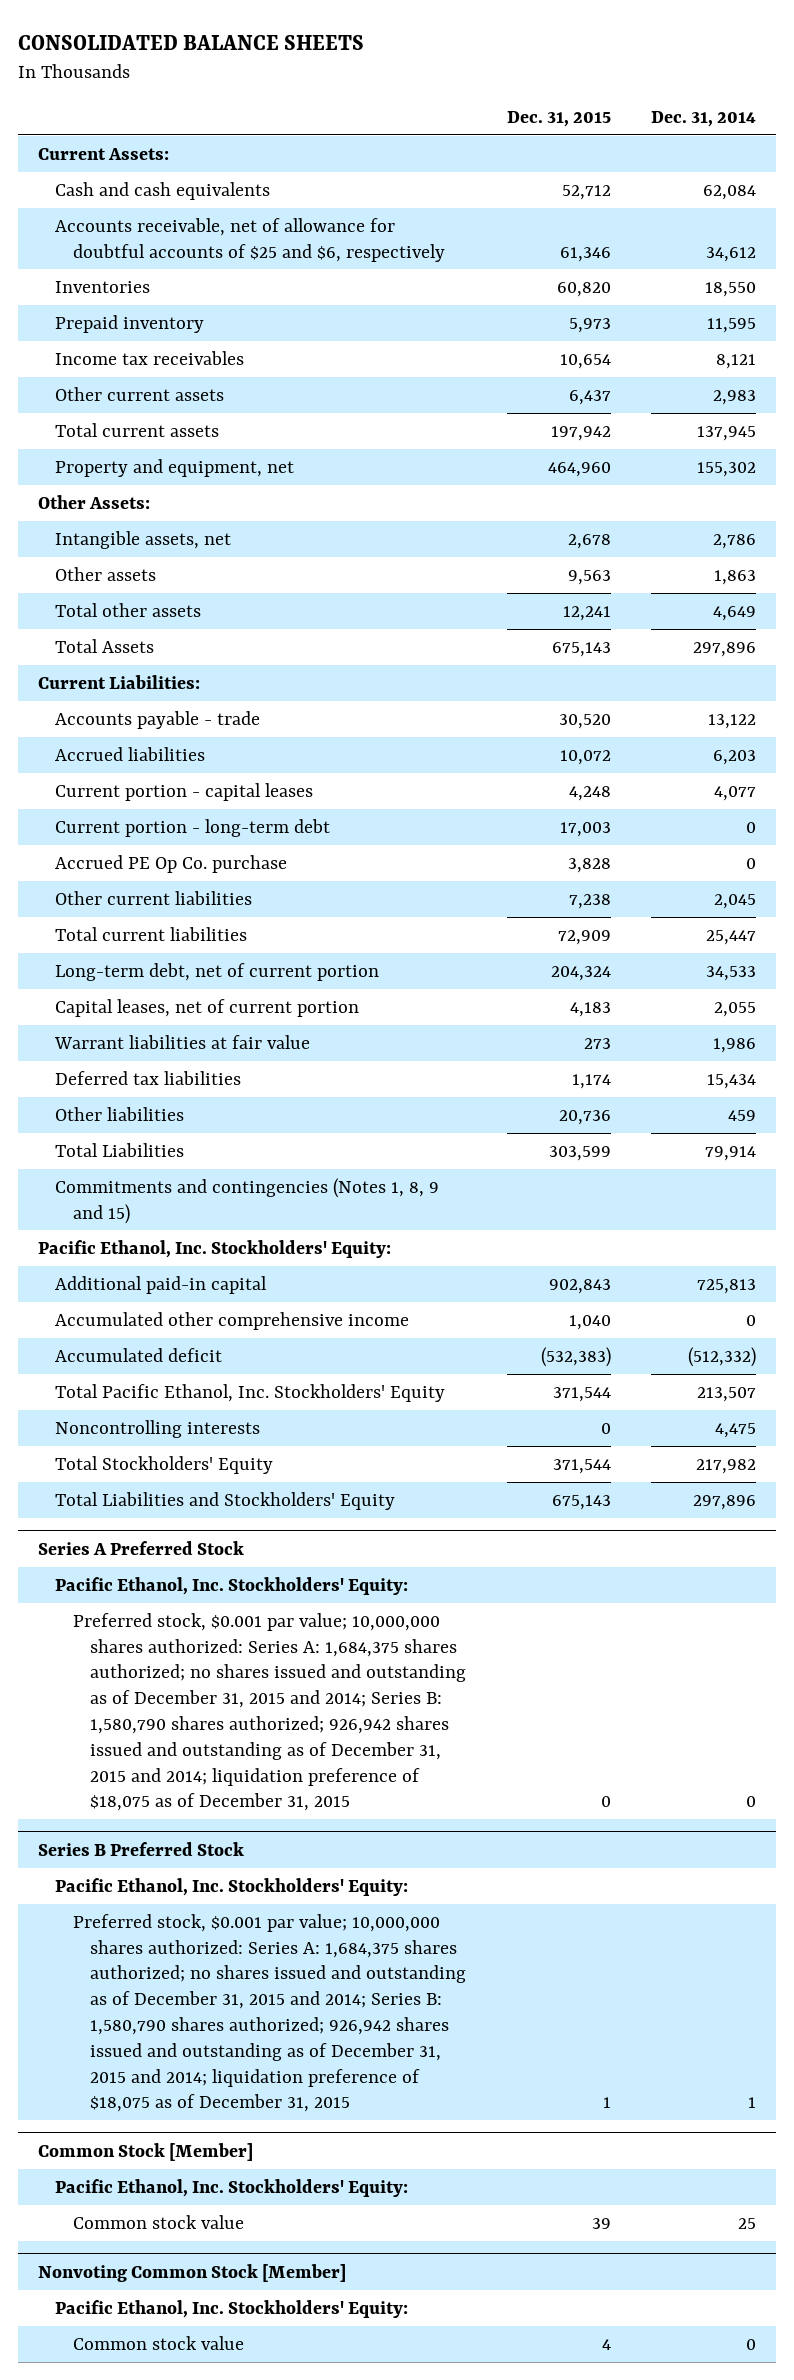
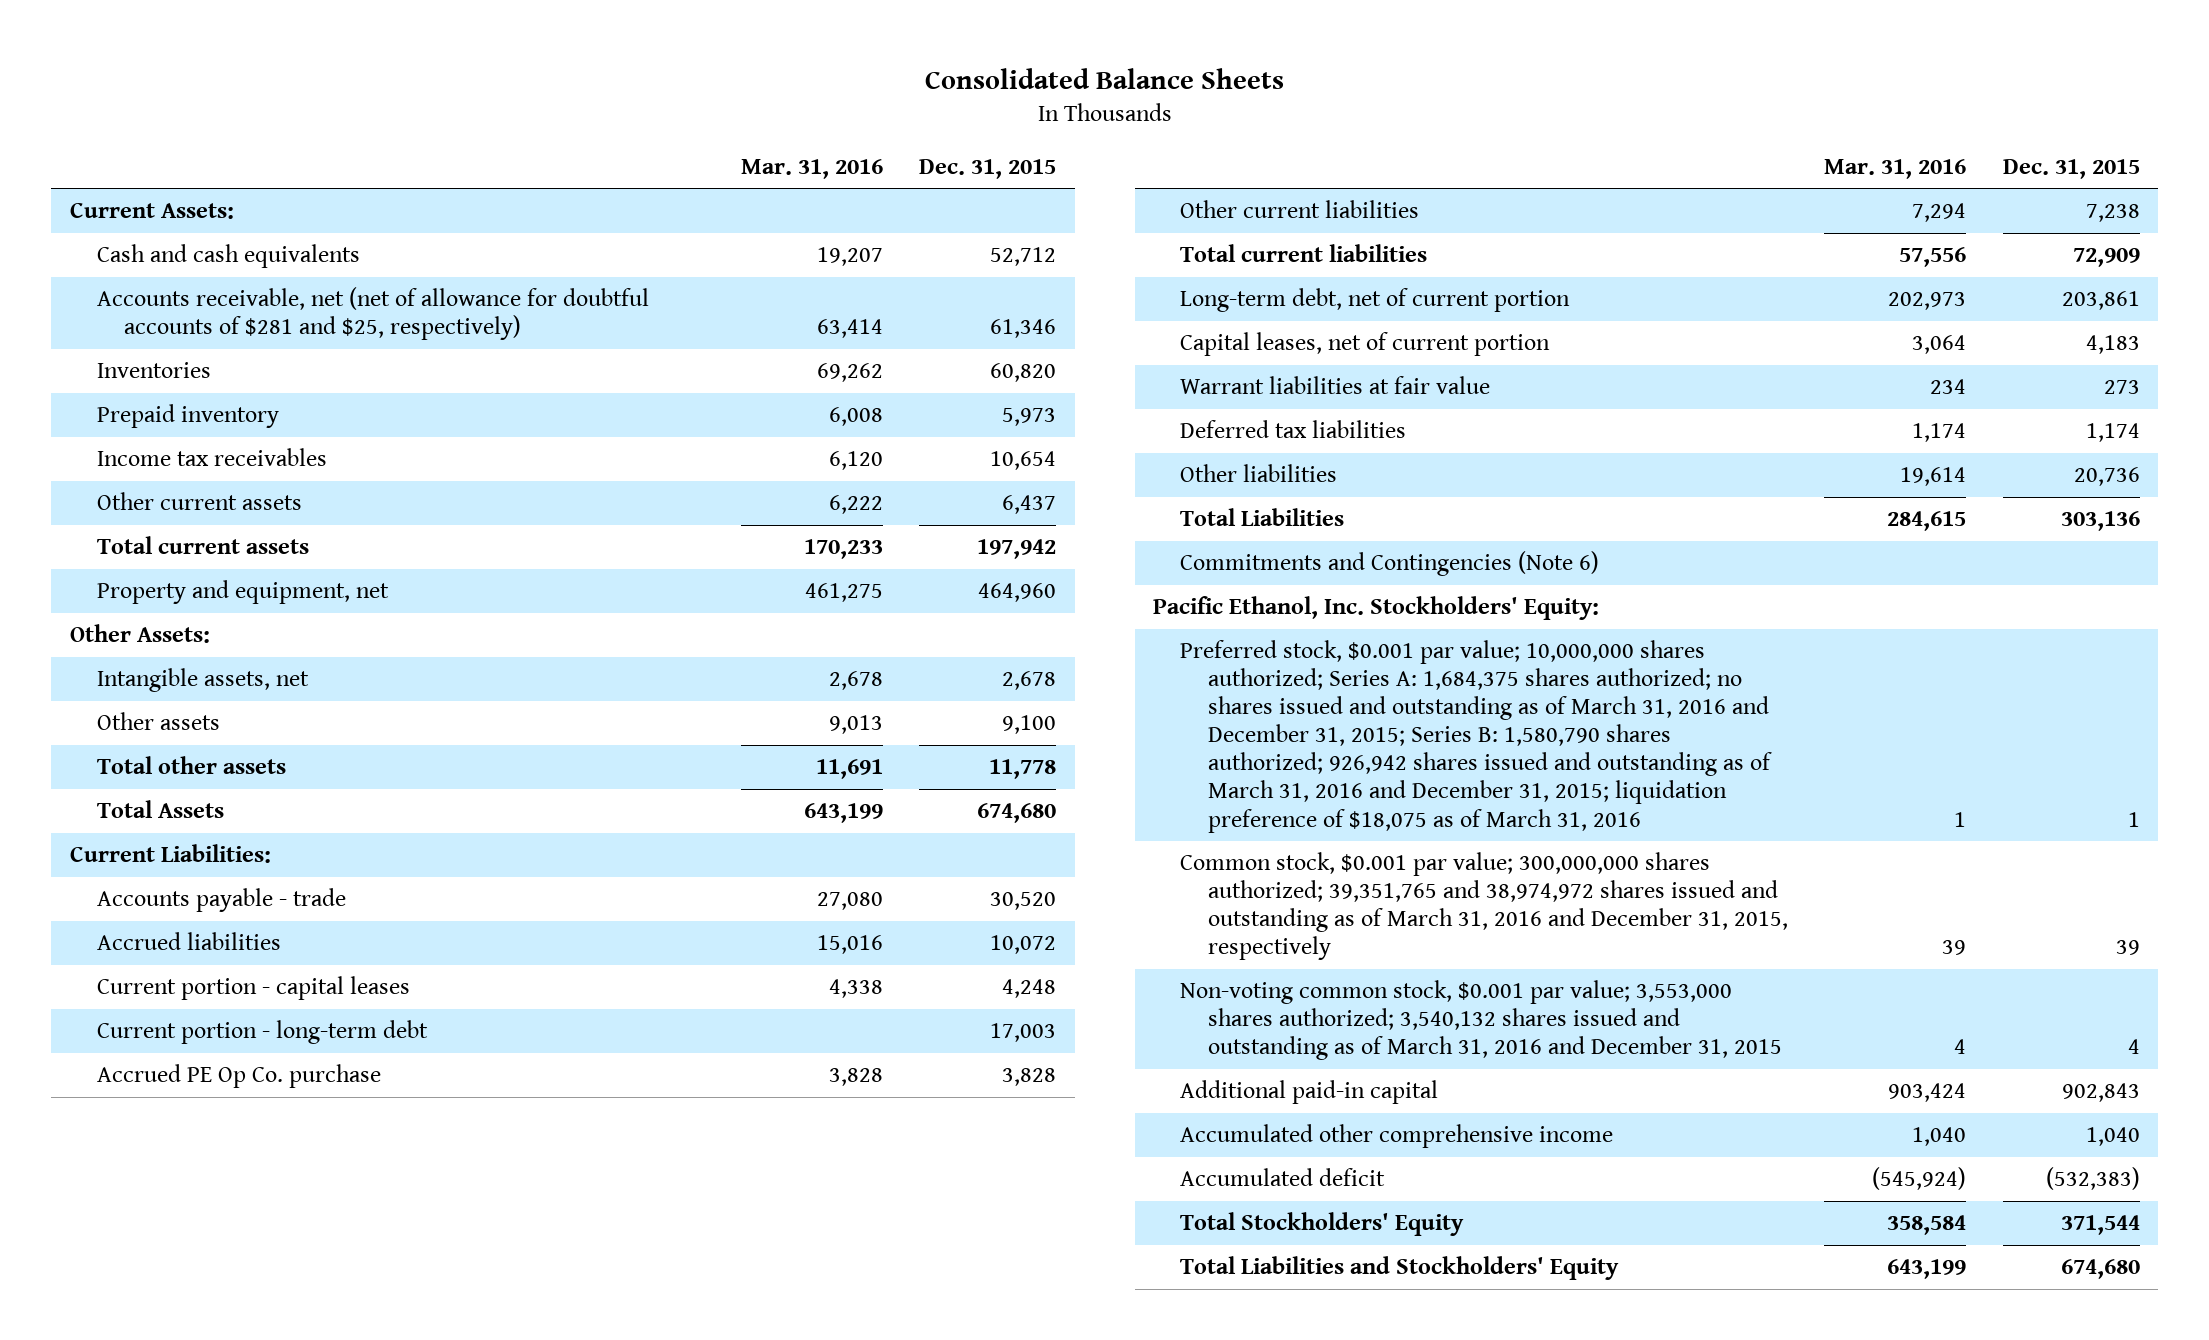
- CONSOLIDATED BALANCE SHEETS
+ Consolidated Balance Sheets
- | Dec. 31, 2015 | Dec. 31, 2014
+ | Mar. 31, 2016 | Dec. 31, 2015
- Accounts receivable, net of allowance for doubtful accounts of $25 and $6, respectively | 61,346 | 34,612
+ Accounts receivable, net (net of allowance for doubtful accounts of $281 and $25, respectively) | 63,414 | 61,346
- Other assets | 9,563 | 1,863
- Total other assets | 12,241 | 4,649
- Total Assets | 675,143 | 297,896
+ Other assets | 9,013 | 9,100
+ Total other assets | 11,691 | 11,778
+ Total Assets | 643,199 | 674,680
- Long-term debt, net of current portion | 204,324 | 34,533
+ Long-term debt, net of current portion | 202,973 | 203,861
- Total Liabilities | 303,599 | 79,914
- Commitments and contingencies (Notes 1, 8, 9 and 15)
+ Total Liabilities | 284,615 | 303,136
+ Commitments and Contingencies (Note 6)
+ Preferred stock, $0.001 par value; 10,000,000 shares authorized; Series A: 1,684,375 shares authorized; no shares issued and outstanding as of March 31, 2016 and December 31, 2015; Series B: 1,580,790 shares authorized; 926,942 shares issued and outstanding as of March 31, 2016 and December 31, 2015; liquidation preference of $18,075 as of March 31, 2016 | 1 | 1
+ Common stock, $0.001 par value; 300,000,000 shares authorized; 39,351,765 and 38,974,972 shares issued and outstanding as of March 31, 2016 and December 31, 2015, respectively | 39 | 39
+ Non-voting common stock, $0.001 par value; 3,553,000 shares authorized; 3,540,132 shares issued and outstanding as of March 31, 2016 and December 31, 2015 | 4 | 4
- Total Pacific Ethanol, Inc. Stockholders' Equity | 371,544 | 213,507
- Noncontrolling interests | 0 | 4,475
- Total Liabilities and Stockholders' Equity | 675,143 | 297,896
- Series A Preferred Stock
- Pacific Ethanol, Inc. Stockholders' Equity:
- Preferred stock, $0.001 par value; 10,000,000 shares authorized: Series A: 1,684,375 shares authorized; no shares issued and outstanding as of December 31, 2015 and 2014; Series B: 1,580,790 shares authorized; 926,942 shares issued and outstanding as of December 31, 2015 and 2014; liquidation preference of $18,075 as of December 31, 2015 | 0 | 0
- Series B Preferred Stock
- Pacific Ethanol, Inc. Stockholders' Equity:
- Preferred stock, $0.001 par value; 10,000,000 shares authorized: Series A: 1,684,375 shares authorized; no shares issued and outstanding as of December 31, 2015 and 2014; Series B: 1,580,790 shares authorized; 926,942 shares issued and outstanding as of December 31, 2015 and 2014; liquidation preference of $18,075 as of December 31, 2015 | 1 | 1
- Common Stock [Member]
- Pacific Ethanol, Inc. Stockholders' Equity:
- Common stock value | 39 | 25
- Nonvoting Common Stock [Member]
- Pacific Ethanol, Inc. Stockholders' Equity:
- Common stock value | 4 | 0
+ Total Liabilities and Stockholders' Equity | 643,199 | 674,680

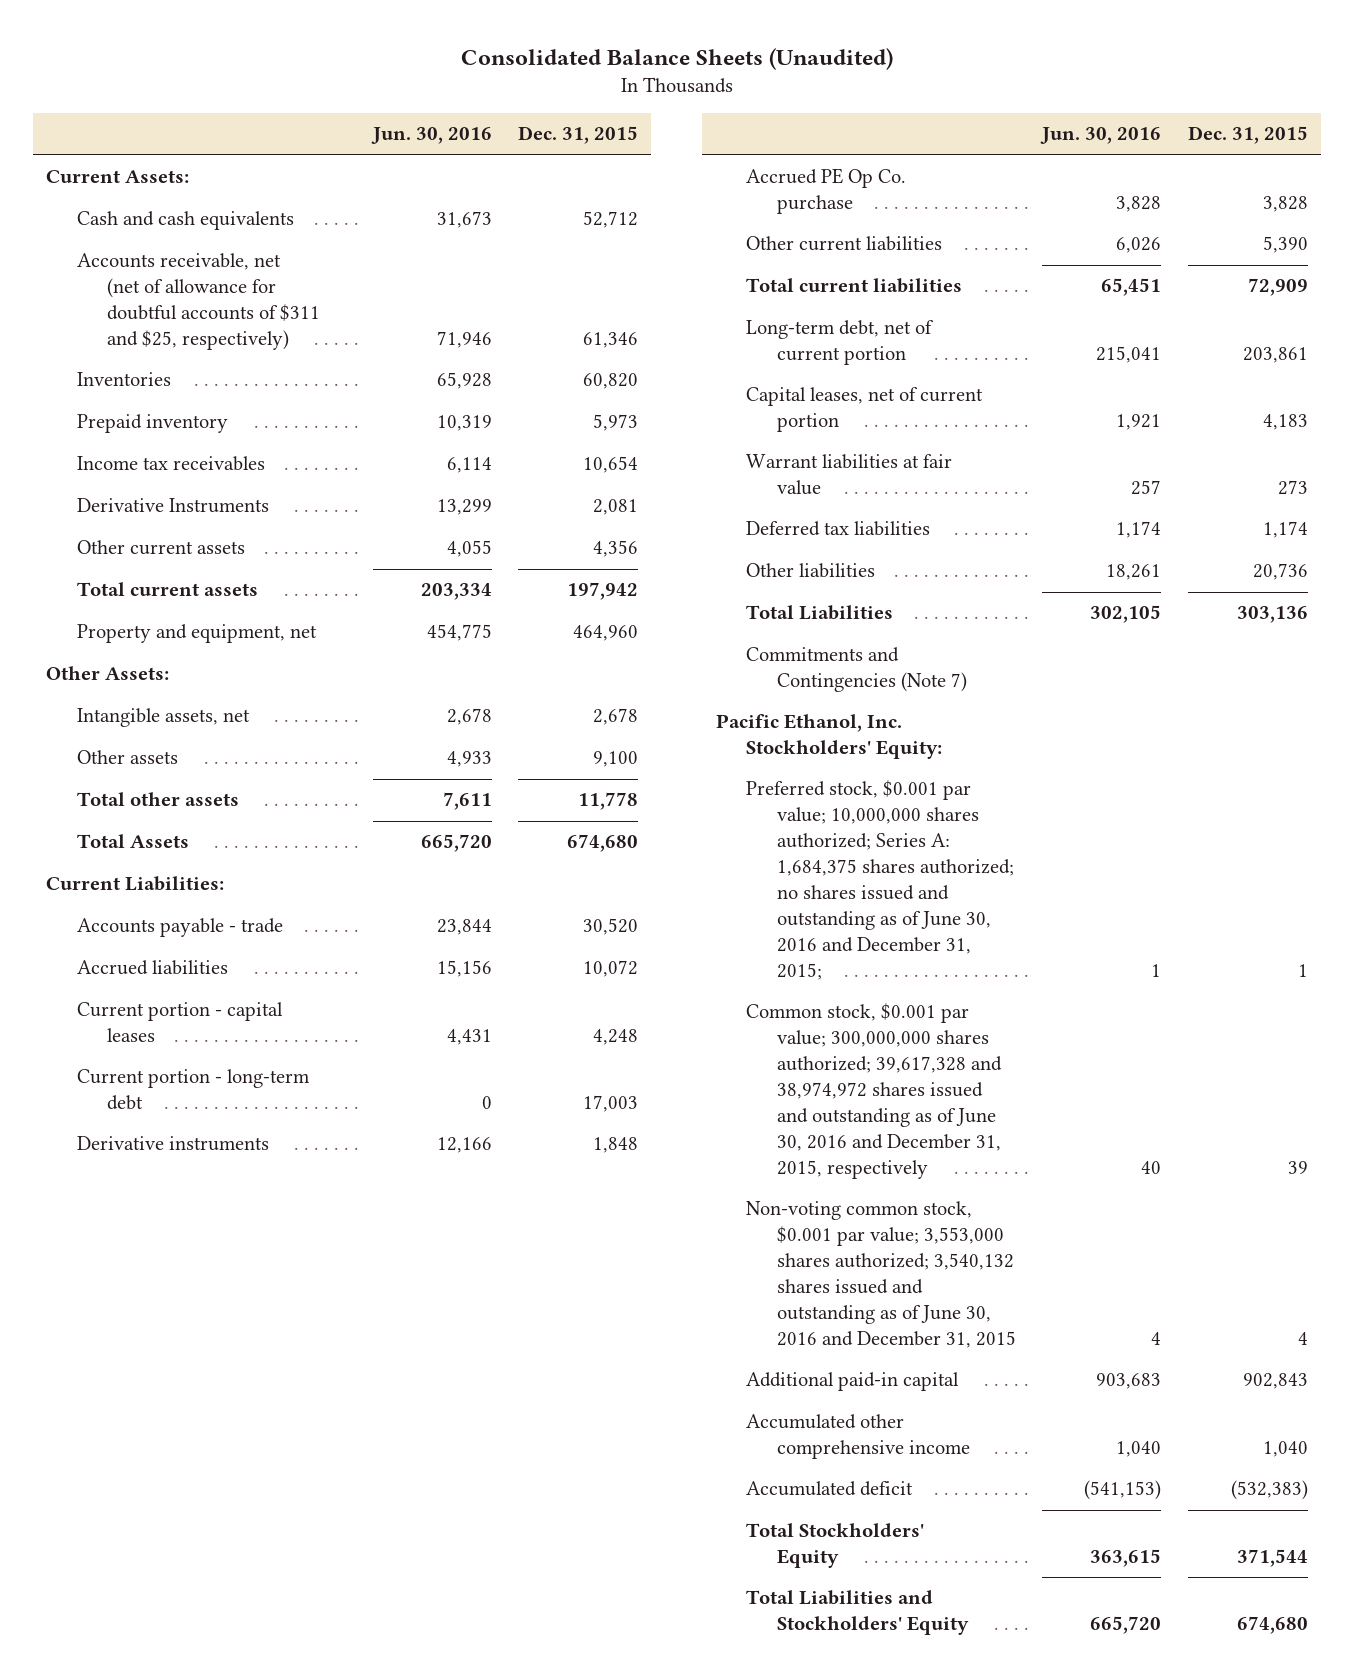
- Consolidated Balance Sheets
+ Consolidated Balance Sheets (Unaudited)
- | Mar. 31, 2016 | Dec. 31, 2015
+ | Jun. 30, 2016 | Dec. 31, 2015
- Accounts receivable, net (net of allowance for doubtful accounts of $281 and $25, respectively) | 63,414 | 61,346
+ Accounts receivable, net (net of allowance for doubtful accounts of $311 and $25, respectively) | 71,946 | 61,346
- Other current assets | 6,222 | 6,437
+ Derivative Instruments | 13,299 | 2,081
+ Other current assets | 4,055 | 4,356
+ Derivative instruments | 12,166 | 1,848
- Other current liabilities | 7,294 | 7,238
+ Other current liabilities | 6,026 | 5,390
- Commitments and Contingencies (Note 6)
+ Commitments and Contingencies (Note 7)
- Preferred stock, $0.001 par value; 10,000,000 shares authorized; Series A: 1,684,375 shares authorized; no shares issued and outstanding as of March 31, 2016 and December 31, 2015; Series B: 1,580,790 shares authorized; 926,942 shares issued and outstanding as of March 31, 2016 and December 31, 2015; liquidation preference of $18,075 as of March 31, 2016 | 1 | 1
- Common stock, $0.001 par value; 300,000,000 shares authorized; 39,351,765 and 38,974,972 shares issued and outstanding as of March 31, 2016 and December 31, 2015, respectively | 39 | 39
- Non-voting common stock, $0.001 par value; 3,553,000 shares authorized; 3,540,132 shares issued and outstanding as of March 31, 2016 and December 31, 2015 | 4 | 4
+ Preferred stock, $0.001 par value; 10,000,000 shares authorized; Series A: 1,684,375 shares authorized; no shares issued and outstanding as of June 30, 2016 and December 31, 2015; | 1 | 1
+ Common stock, $0.001 par value; 300,000,000 shares authorized; 39,617,328 and 38,974,972 shares issued and outstanding as of June 30, 2016 and December 31, 2015, respectively | 40 | 39
+ Non-voting common stock, $0.001 par value; 3,553,000 shares authorized; 3,540,132 shares issued and outstanding as of June 30, 2016 and December 31, 2015 | 4 | 4

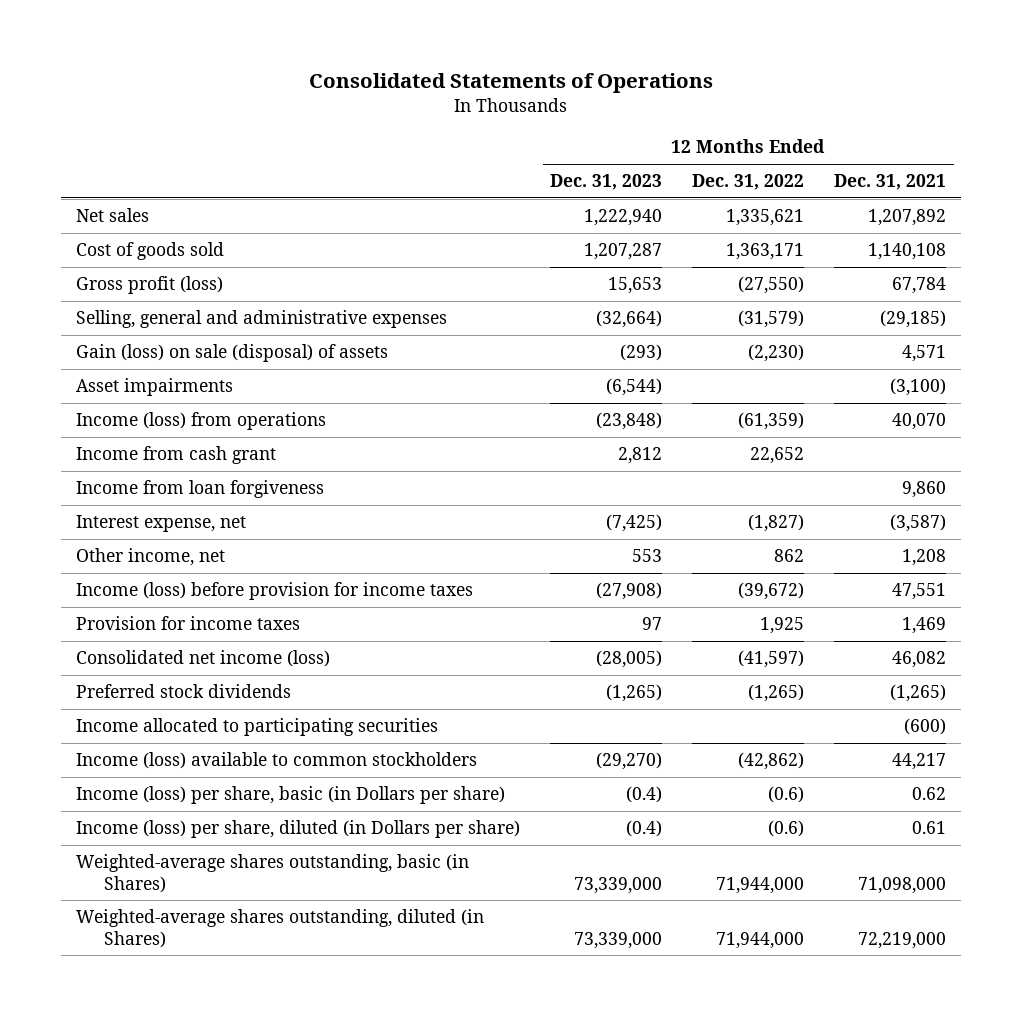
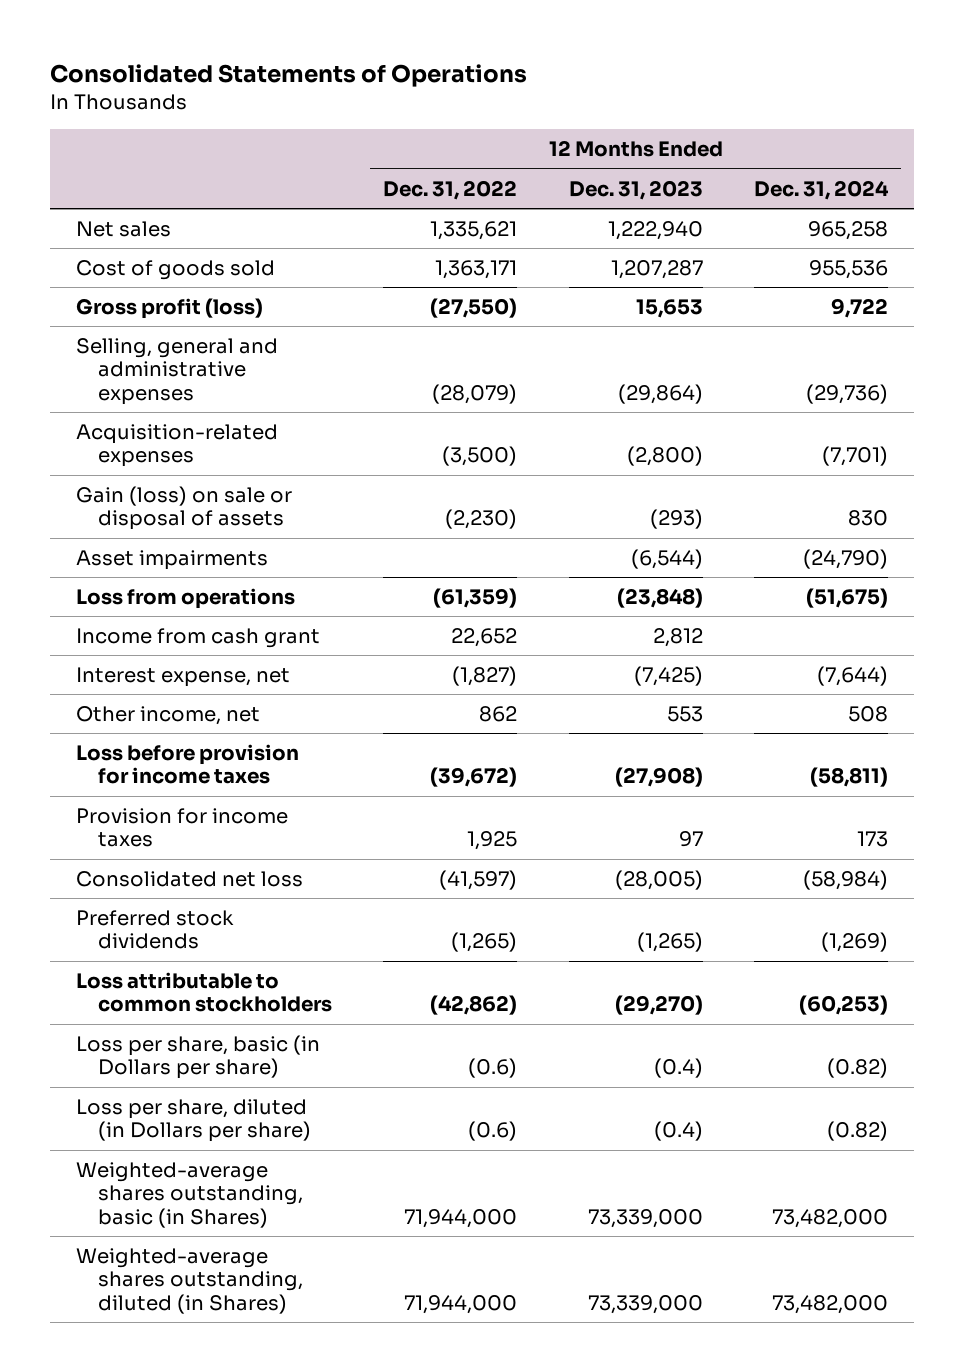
- | 12 Months Ended Dec. 31, 2023 | 12 Months Ended Dec. 31, 2022 | 12 Months Ended Dec. 31, 2021
+ | 12 Months Ended Dec. 31, 2022 | 12 Months Ended Dec. 31, 2023 | 12 Months Ended Dec. 31, 2024
- Selling, general and administrative expenses | (32,664) | (31,579) | (29,185)
- Gain (loss) on sale (disposal) of assets | (293) | (2,230) | 4,571
+ Selling, general and administrative expenses | (28,079) | (29,864) | (29,736)
+ Acquisition-related expenses | (3,500) | (2,800) | (7,701)
+ Gain (loss) on sale or disposal of assets | (2,230) | (293) | 830
- Income (loss) from operations | (23,848) | (61,359) | 40,070
+ Loss from operations | (61,359) | (23,848) | (51,675)
- Income from loan forgiveness | | | 9,860
- Income (loss) before provision for income taxes | (27,908) | (39,672) | 47,551
+ Loss before provision for income taxes | (39,672) | (27,908) | (58,811)
- Consolidated net income (loss) | (28,005) | (41,597) | 46,082
+ Consolidated net loss | (41,597) | (28,005) | (58,984)
- Income allocated to participating securities | | | (600)
- Income (loss) available to common stockholders | (29,270) | (42,862) | 44,217
- Income (loss) per share, basic (in Dollars per share) | (0.4) | (0.6) | 0.62
- Income (loss) per share, diluted (in Dollars per share) | (0.4) | (0.6) | 0.61
+ Loss attributable to common stockholders | (42,862) | (29,270) | (60,253)
+ Loss per share, basic (in Dollars per share) | (0.6) | (0.4) | (0.82)
+ Loss per share, diluted (in Dollars per share) | (0.6) | (0.4) | (0.82)

